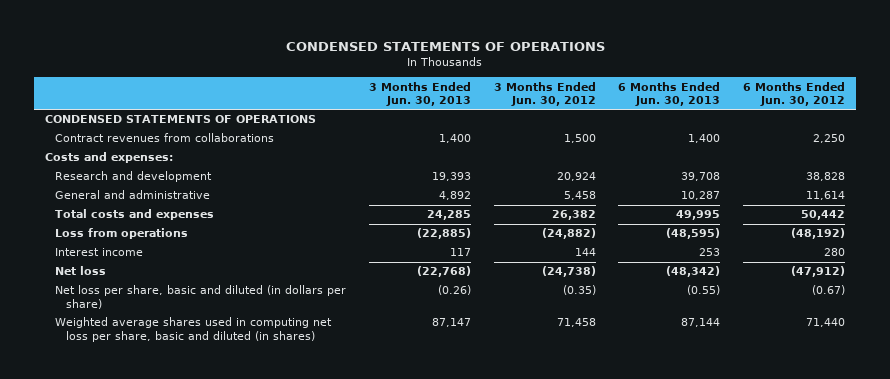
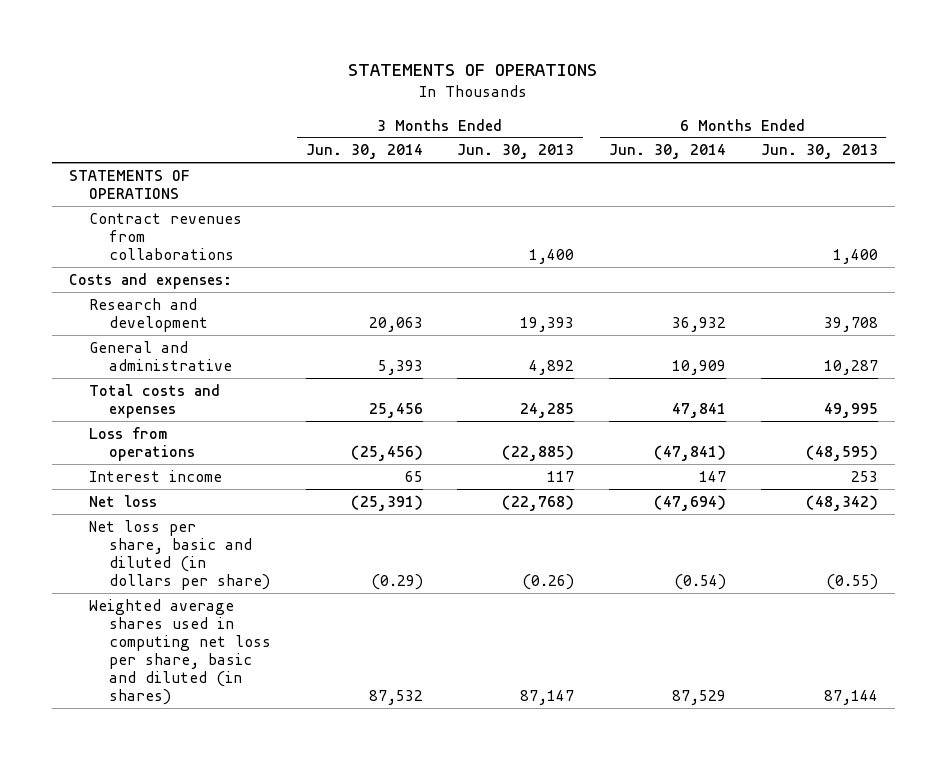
- CONDENSED STATEMENTS OF OPERATIONS
+ STATEMENTS OF OPERATIONS
- | 3 Months Ended Jun. 30, 2013 | 3 Months Ended Jun. 30, 2012 | 6 Months Ended Jun. 30, 2013 | 6 Months Ended Jun. 30, 2012
+ | 3 Months Ended Jun. 30, 2014 | 3 Months Ended Jun. 30, 2013 | 6 Months Ended Jun. 30, 2014 | 6 Months Ended Jun. 30, 2013
- CONDENSED STATEMENTS OF OPERATIONS
+ STATEMENTS OF OPERATIONS

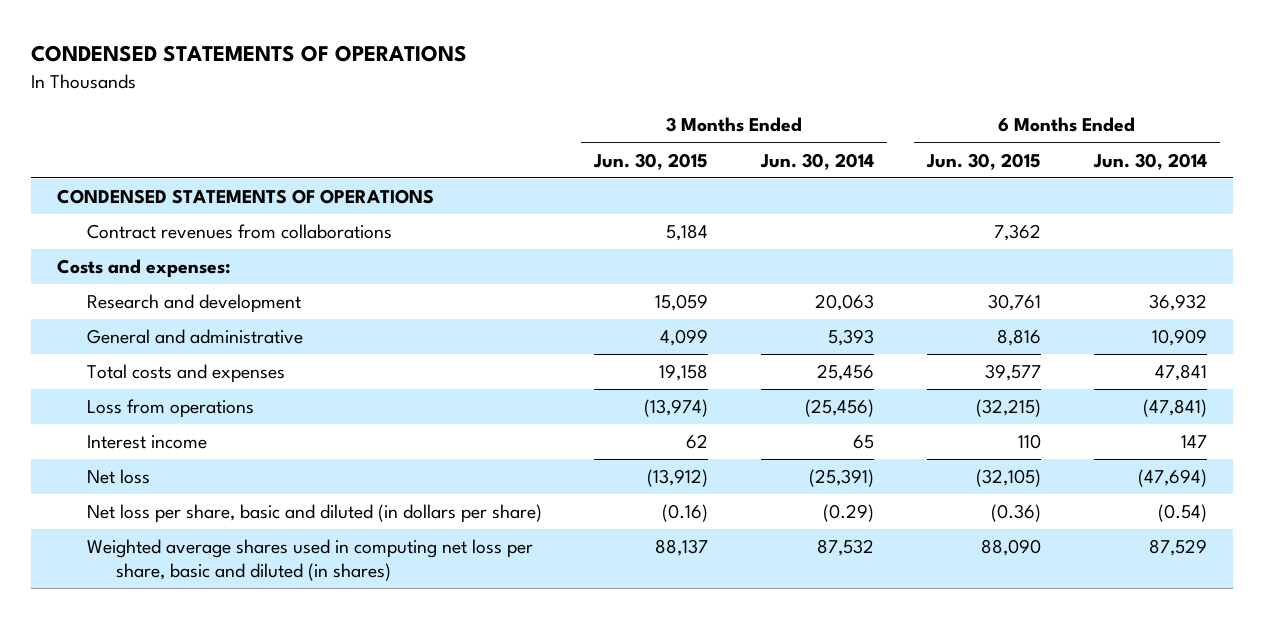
- STATEMENTS OF OPERATIONS
+ CONDENSED STATEMENTS OF OPERATIONS
- | 3 Months Ended Jun. 30, 2014 | 3 Months Ended Jun. 30, 2013 | 6 Months Ended Jun. 30, 2014 | 6 Months Ended Jun. 30, 2013
+ | 3 Months Ended Jun. 30, 2015 | 3 Months Ended Jun. 30, 2014 | 6 Months Ended Jun. 30, 2015 | 6 Months Ended Jun. 30, 2014
- STATEMENTS OF OPERATIONS
+ CONDENSED STATEMENTS OF OPERATIONS

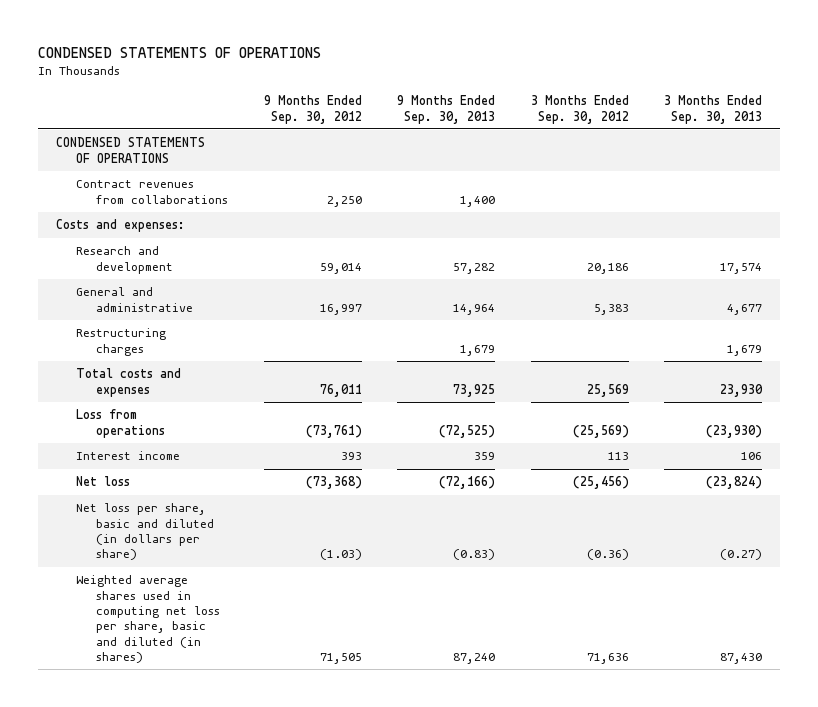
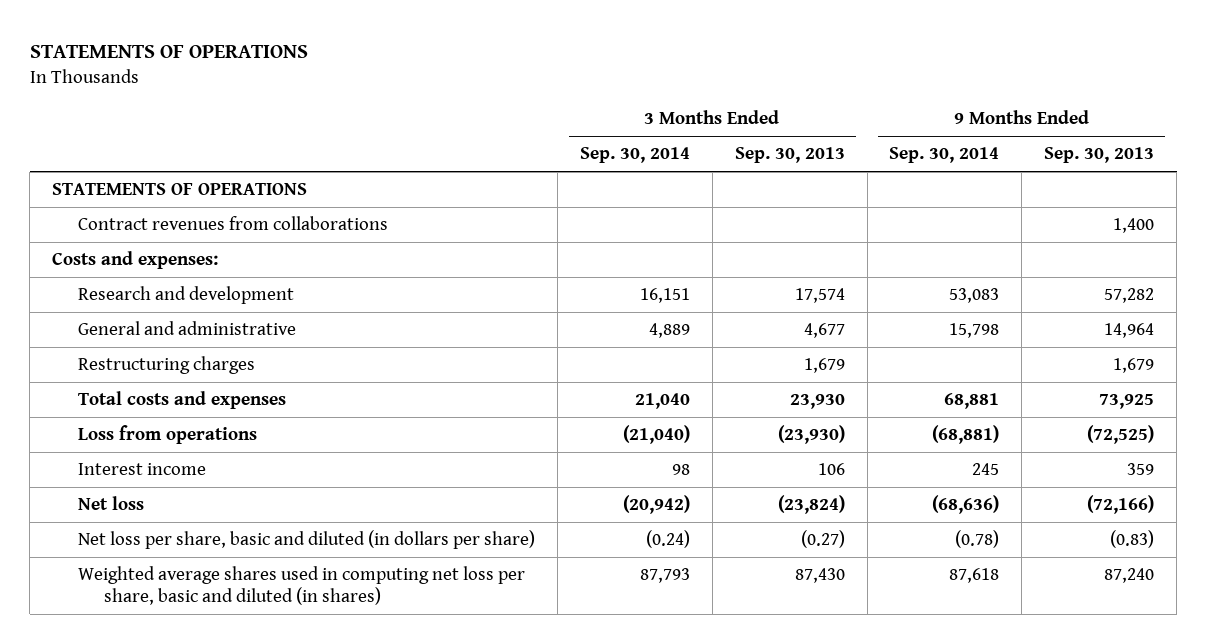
- CONDENSED STATEMENTS OF OPERATIONS
+ STATEMENTS OF OPERATIONS
- | 9 Months Ended Sep. 30, 2012 | 9 Months Ended Sep. 30, 2013 | 3 Months Ended Sep. 30, 2012 | 3 Months Ended Sep. 30, 2013
+ | 3 Months Ended Sep. 30, 2014 | 3 Months Ended Sep. 30, 2013 | 9 Months Ended Sep. 30, 2014 | 9 Months Ended Sep. 30, 2013
- CONDENSED STATEMENTS OF OPERATIONS
+ STATEMENTS OF OPERATIONS

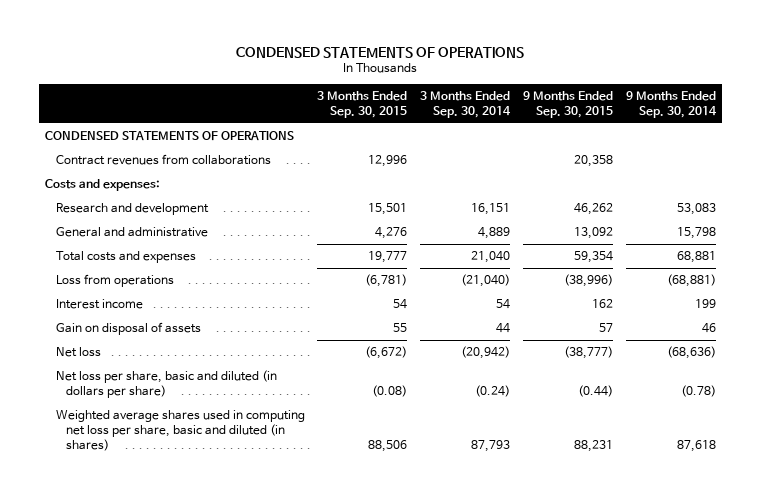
- STATEMENTS OF OPERATIONS
+ CONDENSED STATEMENTS OF OPERATIONS
- | 3 Months Ended Sep. 30, 2014 | 3 Months Ended Sep. 30, 2013 | 9 Months Ended Sep. 30, 2014 | 9 Months Ended Sep. 30, 2013
+ | 3 Months Ended Sep. 30, 2015 | 3 Months Ended Sep. 30, 2014 | 9 Months Ended Sep. 30, 2015 | 9 Months Ended Sep. 30, 2014
- STATEMENTS OF OPERATIONS
+ CONDENSED STATEMENTS OF OPERATIONS
- Restructuring charges | | 1,679 | | 1,679
- Interest income | 98 | 106 | 245 | 359
+ Interest income | 54 | 54 | 162 | 199
+ Gain on disposal of assets | 55 | 44 | 57 | 46

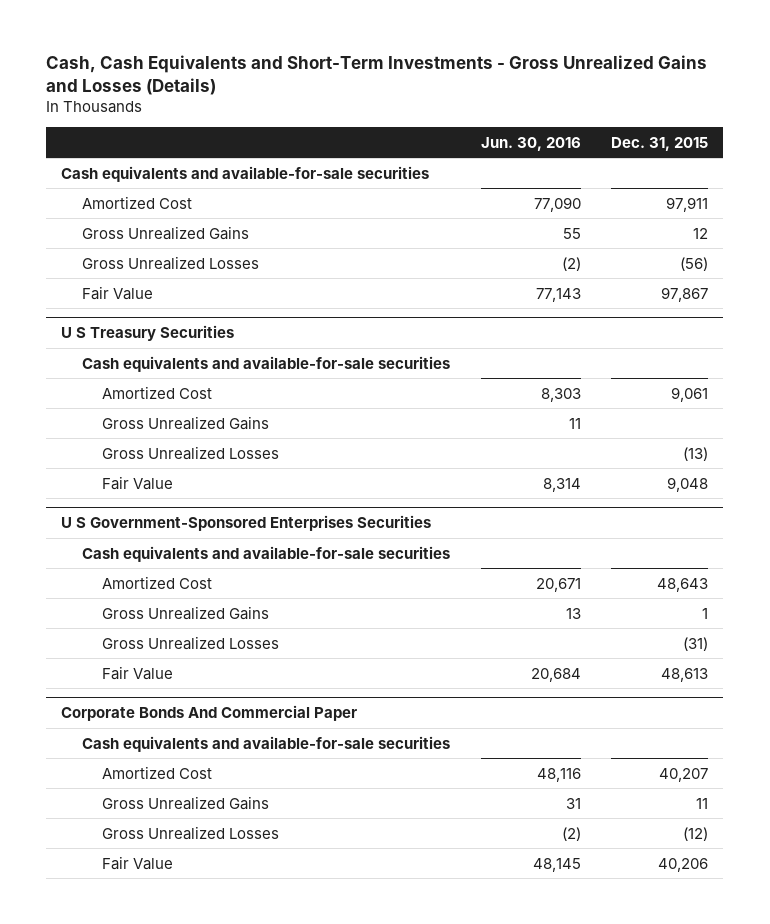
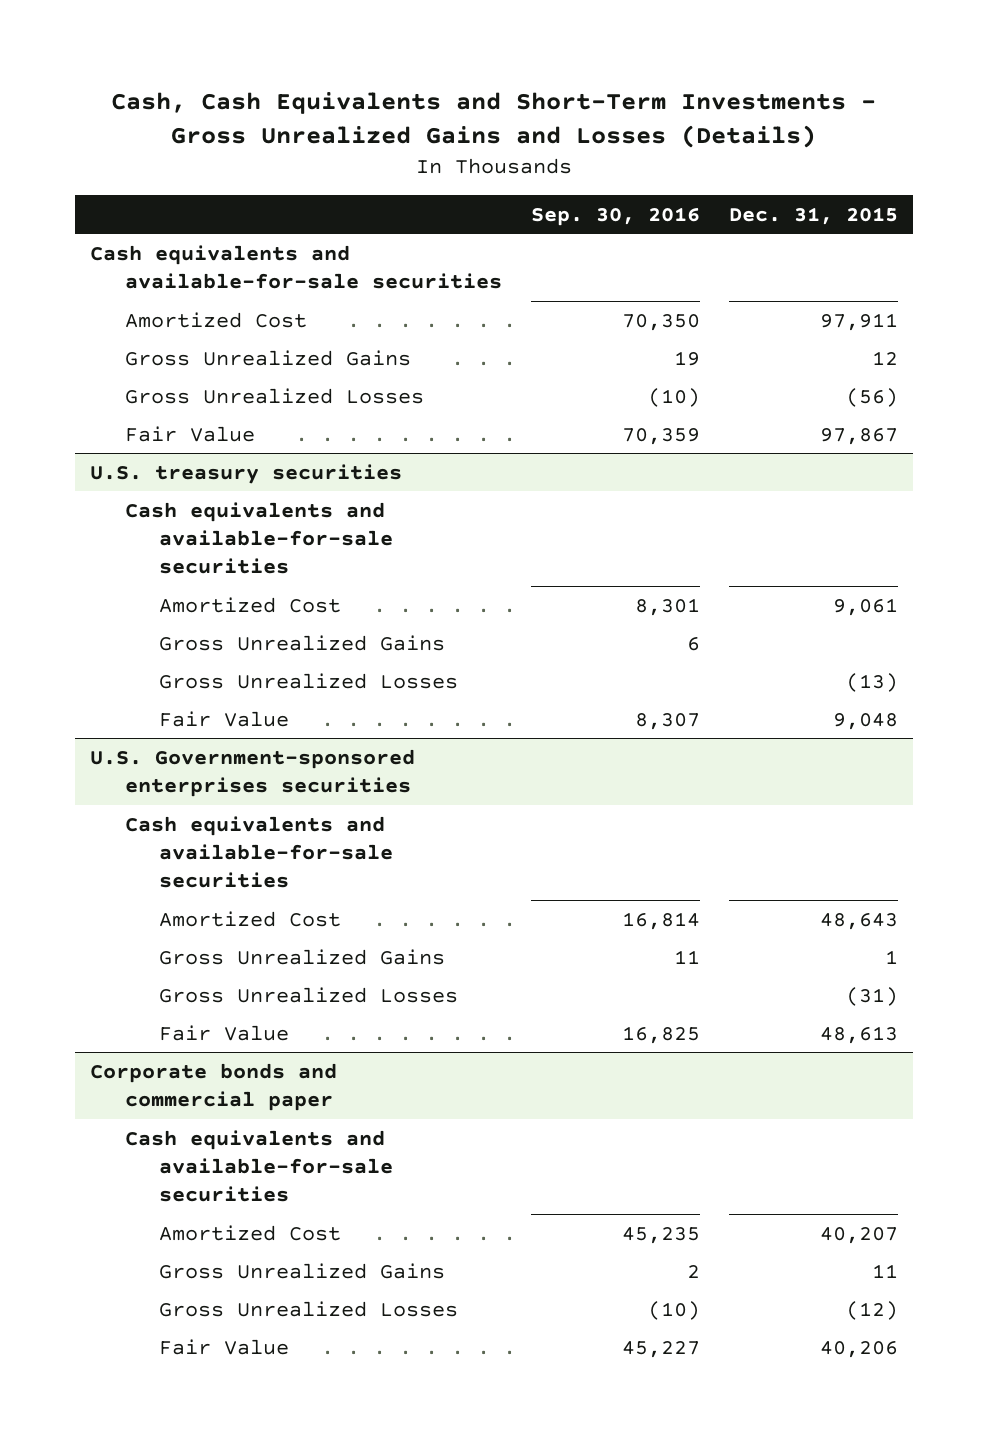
- | Jun. 30, 2016 | Dec. 31, 2015
+ | Sep. 30, 2016 | Dec. 31, 2015
- U S Treasury Securities
+ U.S. treasury securities
- U S Government-Sponsored Enterprises Securities
+ U.S. Government-sponsored enterprises securities
- Corporate Bonds And Commercial Paper
+ Corporate bonds and commercial paper

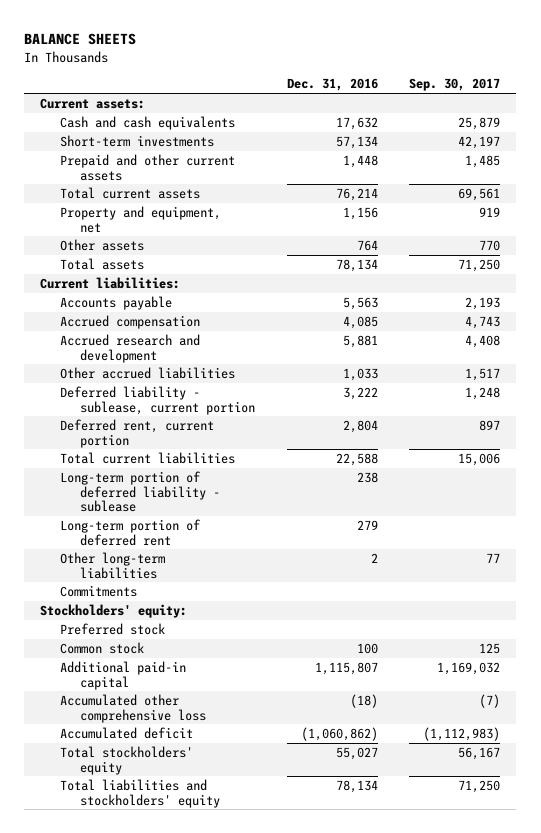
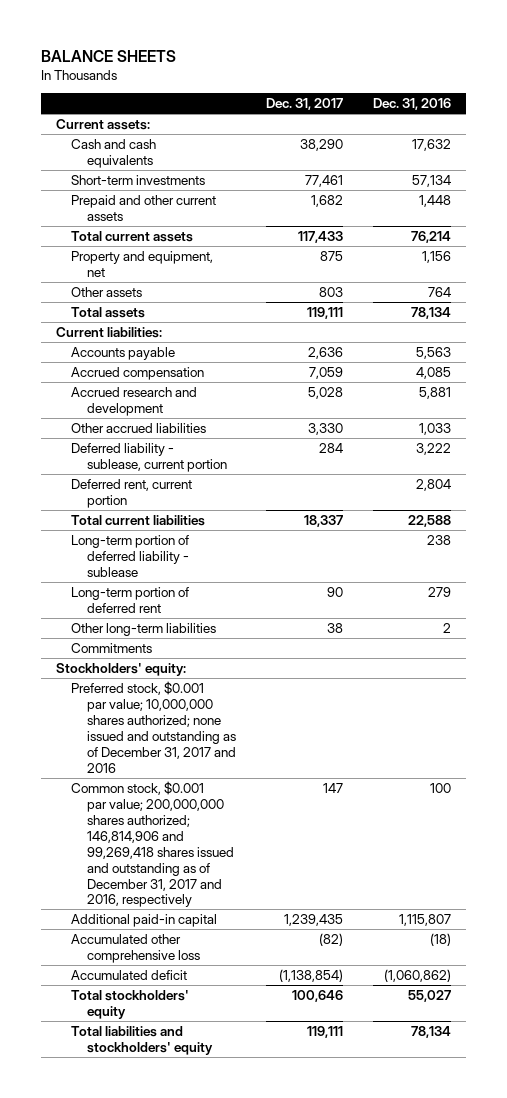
- | Dec. 31, 2016 | Sep. 30, 2017
+ | Dec. 31, 2017 | Dec. 31, 2016
- Preferred stock
- Common stock | 100 | 125
+ Preferred stock, $0.001 par value; 10,000,000 shares authorized; none issued and outstanding as of December 31, 2017 and 2016
+ Common stock, $0.001 par value; 200,000,000 shares authorized; 146,814,906 and 99,269,418 shares issued and outstanding as of December 31, 2017 and 2016, respectively | 147 | 100

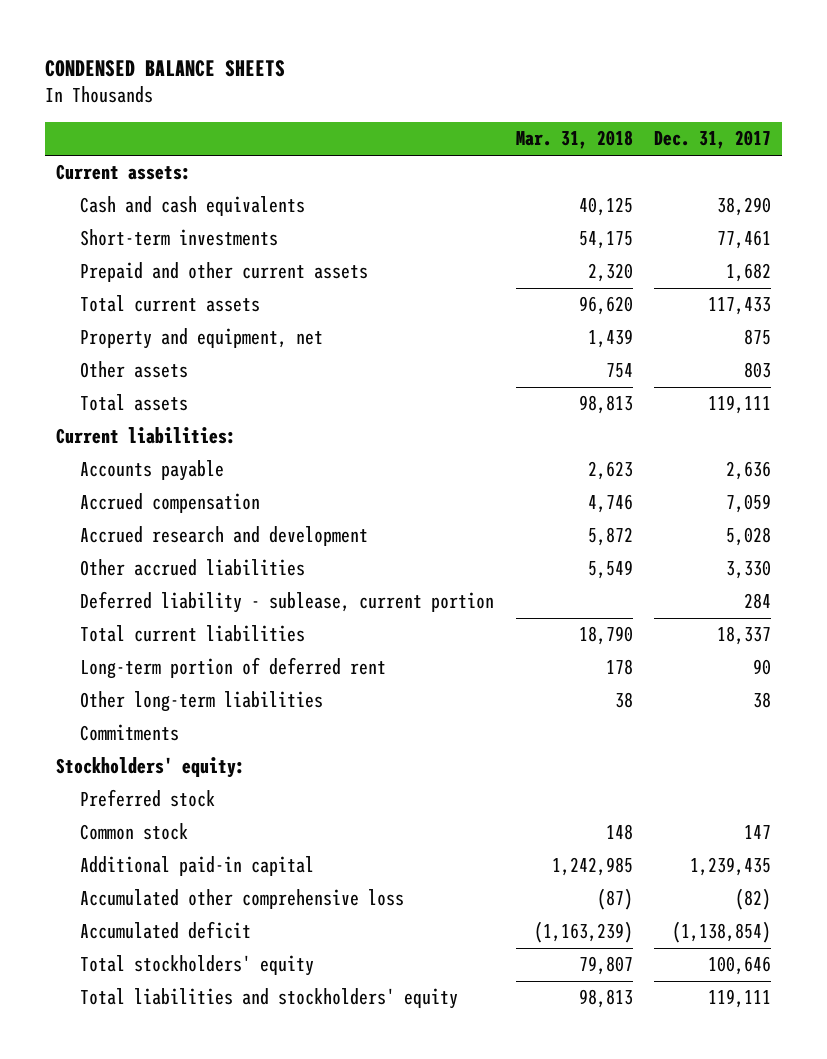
- BALANCE SHEETS
+ CONDENSED BALANCE SHEETS
- | Dec. 31, 2017 | Dec. 31, 2016
+ | Mar. 31, 2018 | Dec. 31, 2017
- Deferred rent, current portion | | 2,804
- Long-term portion of deferred liability - sublease | | 238
- Preferred stock, $0.001 par value; 10,000,000 shares authorized; none issued and outstanding as of December 31, 2017 and 2016
- Common stock, $0.001 par value; 200,000,000 shares authorized; 146,814,906 and 99,269,418 shares issued and outstanding as of December 31, 2017 and 2016, respectively | 147 | 100
+ Preferred stock
+ Common stock | 148 | 147

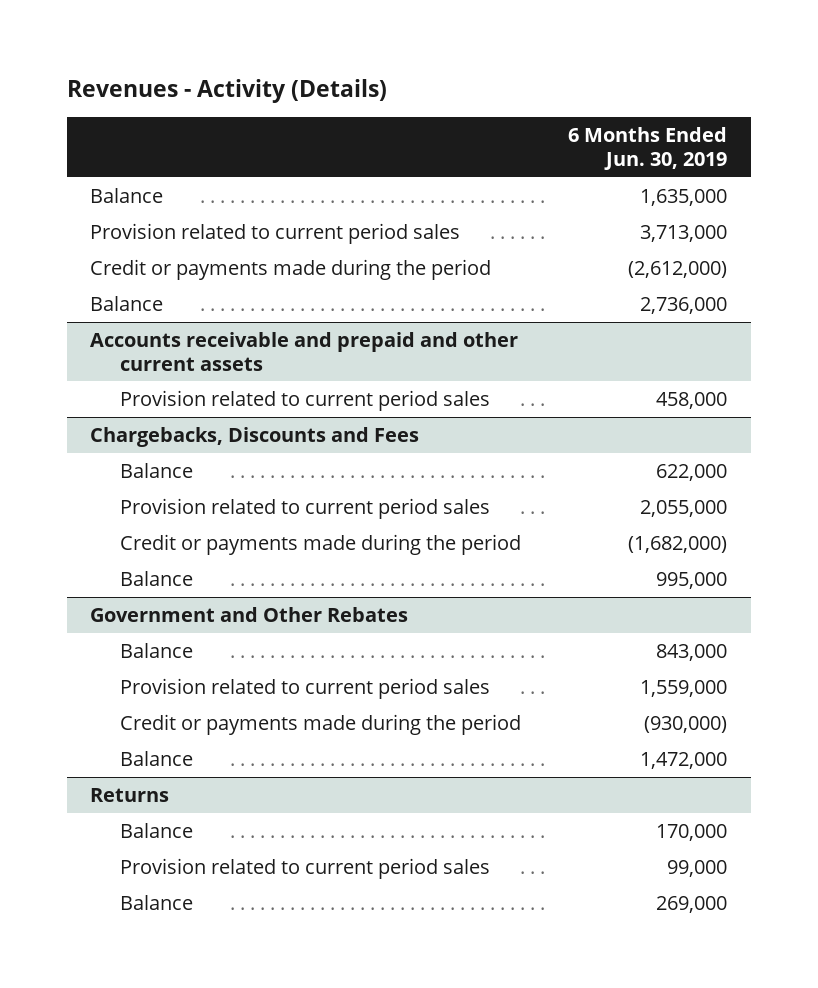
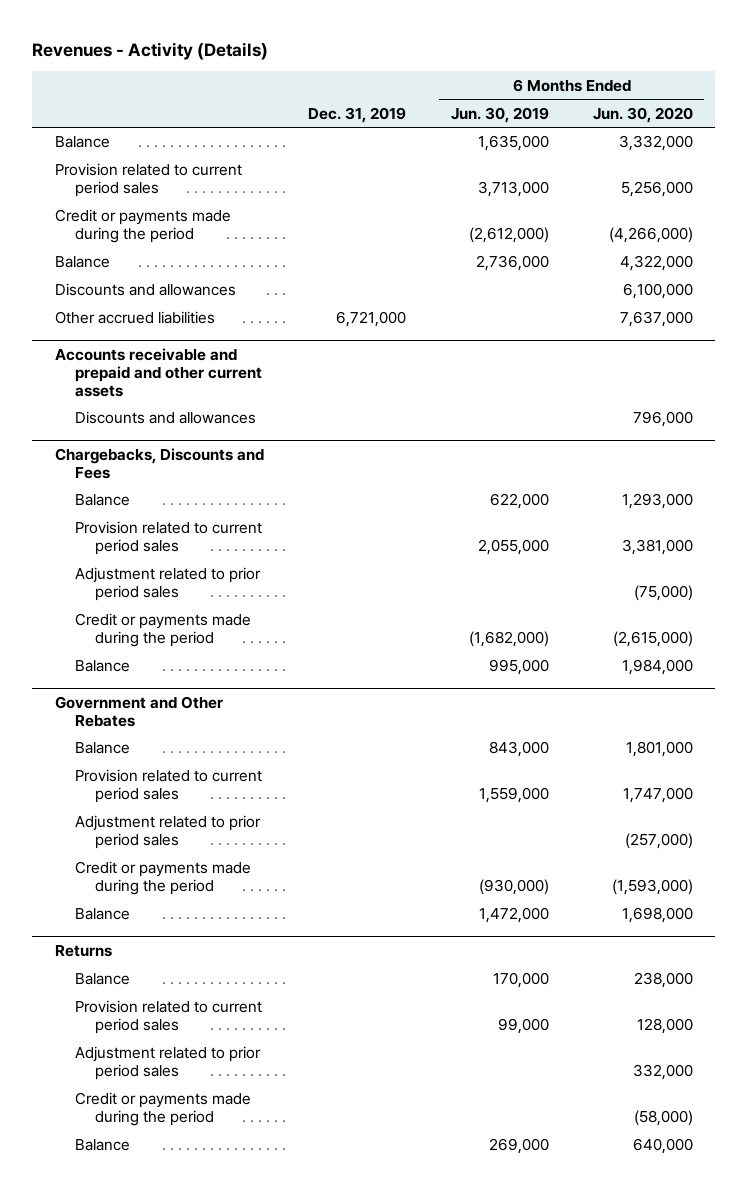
- | 6 Months Ended Jun. 30, 2019
+ | Dec. 31, 2019 | 6 Months Ended Jun. 30, 2019 | 6 Months Ended Jun. 30, 2020
+ Discounts and allowances | | | 6,100,000
+ Other accrued liabilities | 6,721,000 | | 7,637,000
@ Accounts receivable and prepaid and other current assets
- Provision related to current period sales | 458,000
+ Discounts and allowances | | | 796,000
@ Chargebacks, Discounts and Fees
+ Adjustment related to prior period sales | | | (75,000)
@ Government and Other Rebates
+ Adjustment related to prior period sales | | | (257,000)
@ Returns
+ Adjustment related to prior period sales | | | 332,000
+ Credit or payments made during the period | | | (58,000)

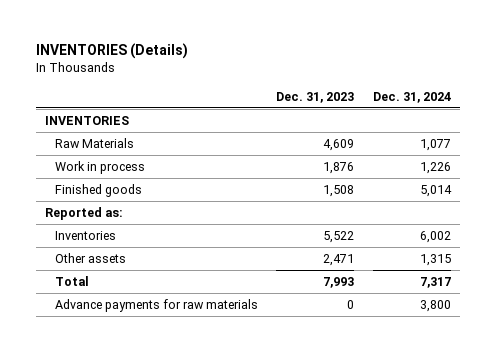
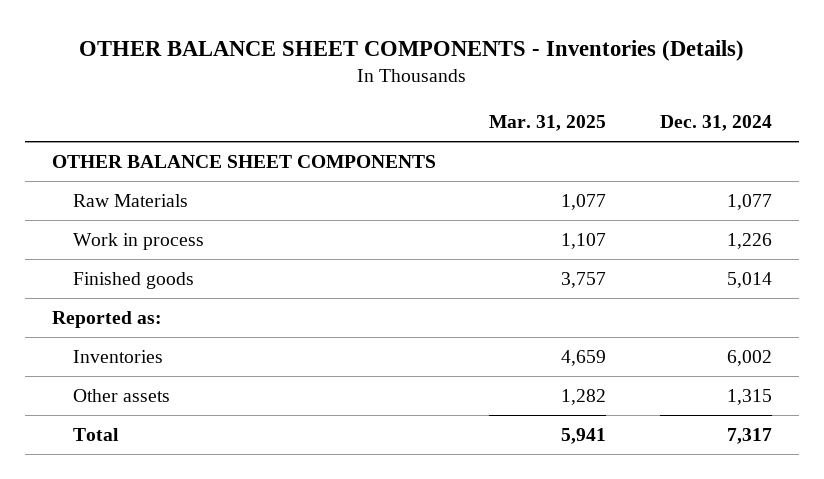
- INVENTORIES (Details)
+ OTHER BALANCE SHEET COMPONENTS - Inventories (Details)
- | Dec. 31, 2023 | Dec. 31, 2024
+ | Mar. 31, 2025 | Dec. 31, 2024
- INVENTORIES
+ OTHER BALANCE SHEET COMPONENTS
- Advance payments for raw materials | 0 | 3,800

